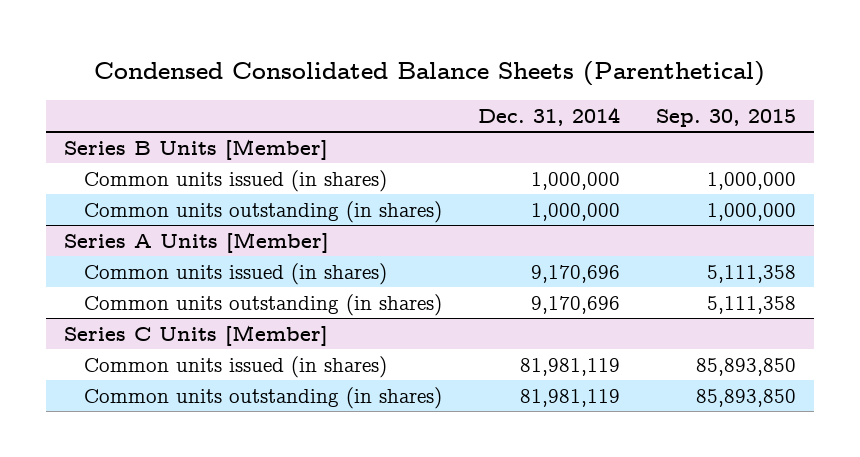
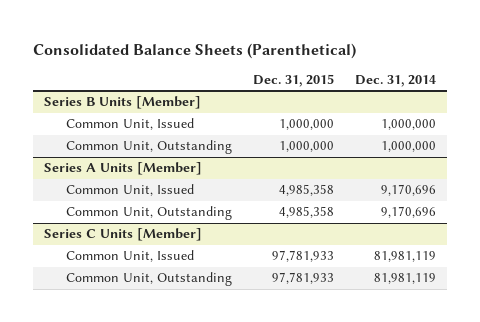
- Condensed Consolidated Balance Sheets (Parenthetical)
+ Consolidated Balance Sheets (Parenthetical)
- | Dec. 31, 2014 | Sep. 30, 2015
+ | Dec. 31, 2015 | Dec. 31, 2014
@ Series B Units [Member]
- Common units issued (in shares) | 1,000,000 | 1,000,000
- Common units outstanding (in shares) | 1,000,000 | 1,000,000
+ Common Unit, Issued | 1,000,000 | 1,000,000
+ Common Unit, Outstanding | 1,000,000 | 1,000,000
@ Series A Units [Member]
- Common units issued (in shares) | 9,170,696 | 5,111,358
- Common units outstanding (in shares) | 9,170,696 | 5,111,358
+ Common Unit, Issued | 4,985,358 | 9,170,696
+ Common Unit, Outstanding | 4,985,358 | 9,170,696
@ Series C Units [Member]
- Common units issued (in shares) | 81,981,119 | 85,893,850
- Common units outstanding (in shares) | 81,981,119 | 85,893,850
+ Common Unit, Issued | 97,781,933 | 81,981,119
+ Common Unit, Outstanding | 97,781,933 | 81,981,119

